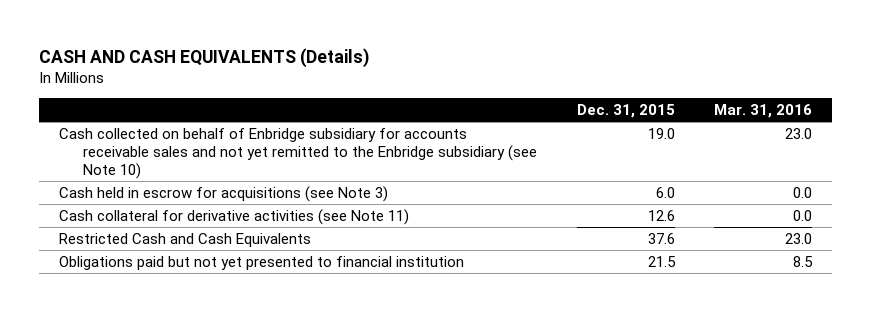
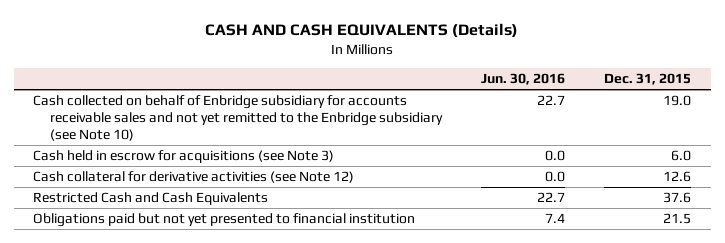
- | Dec. 31, 2015 | Mar. 31, 2016
+ | Jun. 30, 2016 | Dec. 31, 2015
- Cash collateral for derivative activities (see Note 11) | 12.6 | 0.0
+ Cash collateral for derivative activities (see Note 12) | 0.0 | 12.6

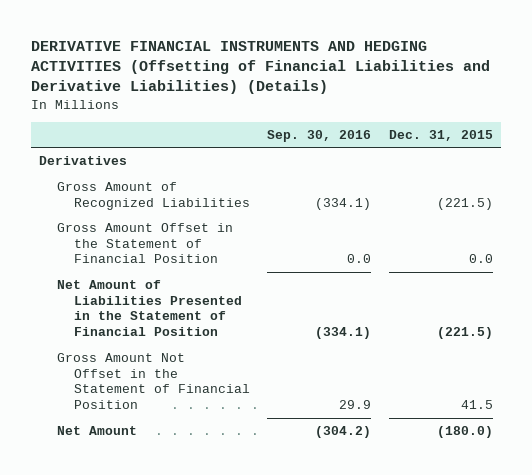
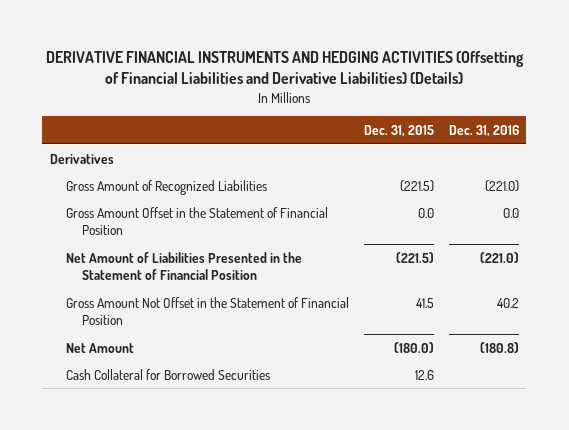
- | Sep. 30, 2016 | Dec. 31, 2015
+ | Dec. 31, 2015 | Dec. 31, 2016
+ Cash Collateral for Borrowed Securities | 12.6 |

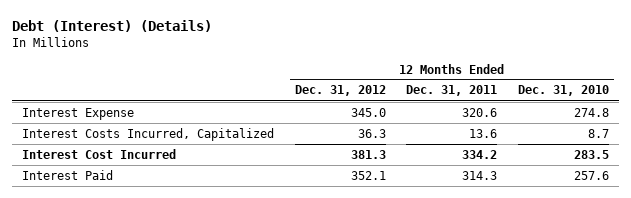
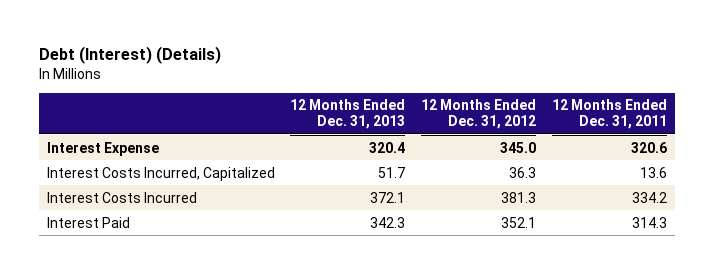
- | 12 Months Ended Dec. 31, 2012 | 12 Months Ended Dec. 31, 2011 | 12 Months Ended Dec. 31, 2010
+ | 12 Months Ended Dec. 31, 2013 | 12 Months Ended Dec. 31, 2012 | 12 Months Ended Dec. 31, 2011
- Interest Cost Incurred | 381.3 | 334.2 | 283.5
+ Interest Costs Incurred | 372.1 | 381.3 | 334.2

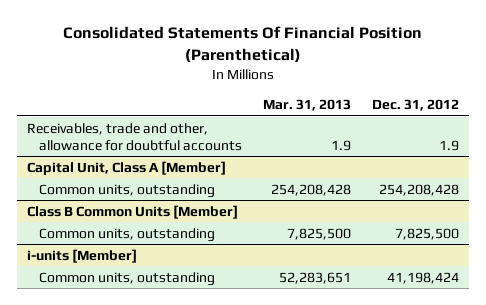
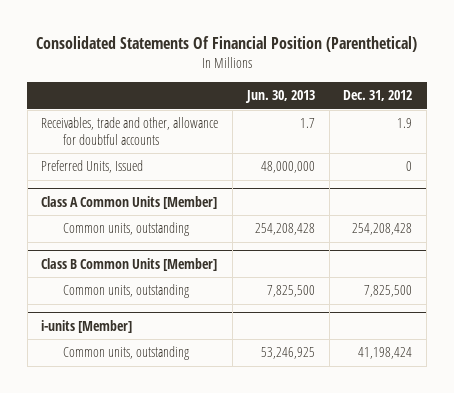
- | Mar. 31, 2013 | Dec. 31, 2012
+ | Jun. 30, 2013 | Dec. 31, 2012
- Capital Unit, Class A [Member]
+ Preferred Units, Issued | 48,000,000 | 0
+ Class A Common Units [Member]

